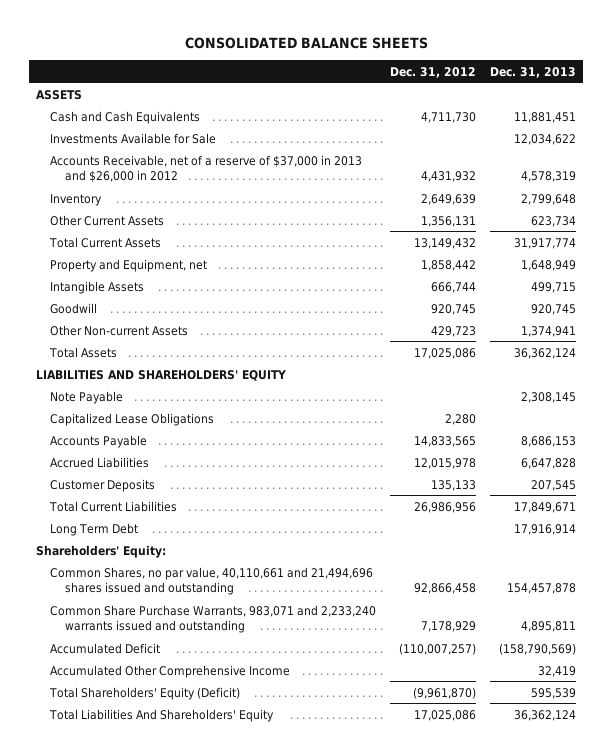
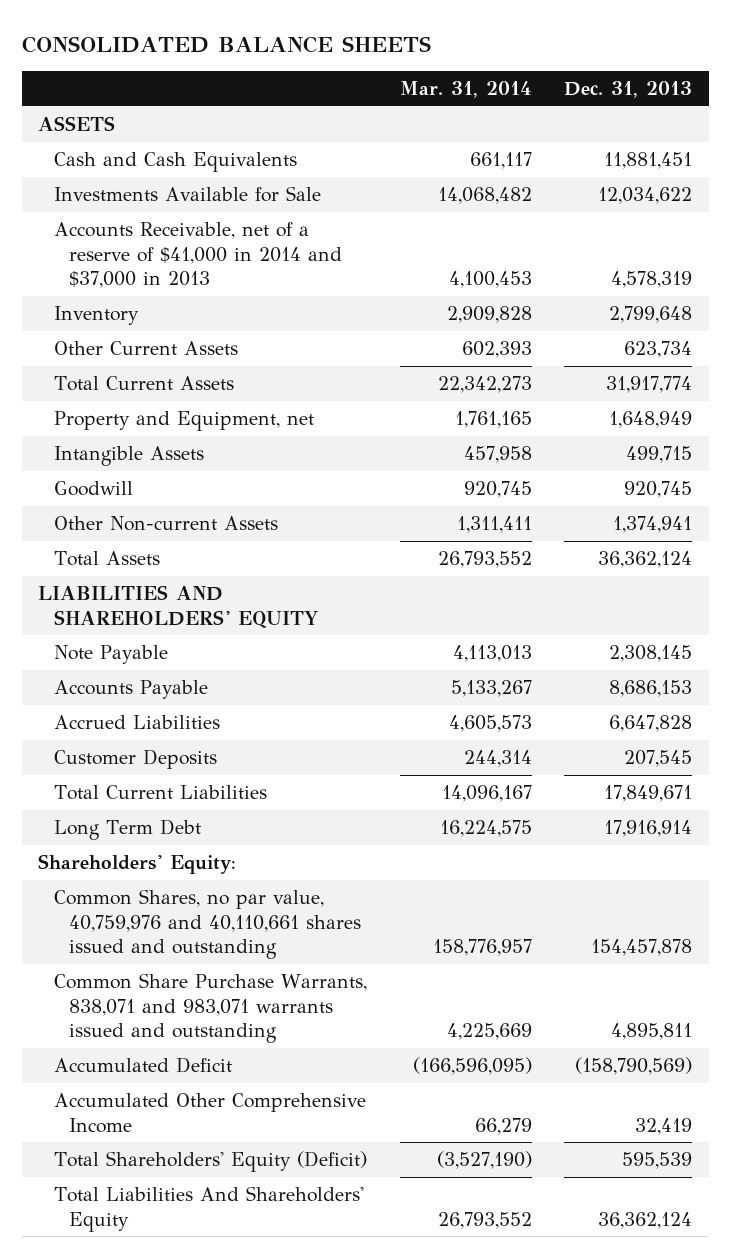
- | Dec. 31, 2012 | Dec. 31, 2013
+ | Mar. 31, 2014 | Dec. 31, 2013
- Accounts Receivable, net of a reserve of $37,000 in 2013 and $26,000 in 2012 | 4,431,932 | 4,578,319
+ Accounts Receivable, net of a reserve of $41,000 in 2014 and $37,000 in 2013 | 4,100,453 | 4,578,319
- Capitalized Lease Obligations | 2,280 |
- Common Shares, no par value, 40,110,661 and 21,494,696 shares issued and outstanding | 92,866,458 | 154,457,878
- Common Share Purchase Warrants, 983,071 and 2,233,240 warrants issued and outstanding | 7,178,929 | 4,895,811
+ Common Shares, no par value, 40,759,976 and 40,110,661 shares issued and outstanding | 158,776,957 | 154,457,878
+ Common Share Purchase Warrants, 838,071 and 983,071 warrants issued and outstanding | 4,225,669 | 4,895,811

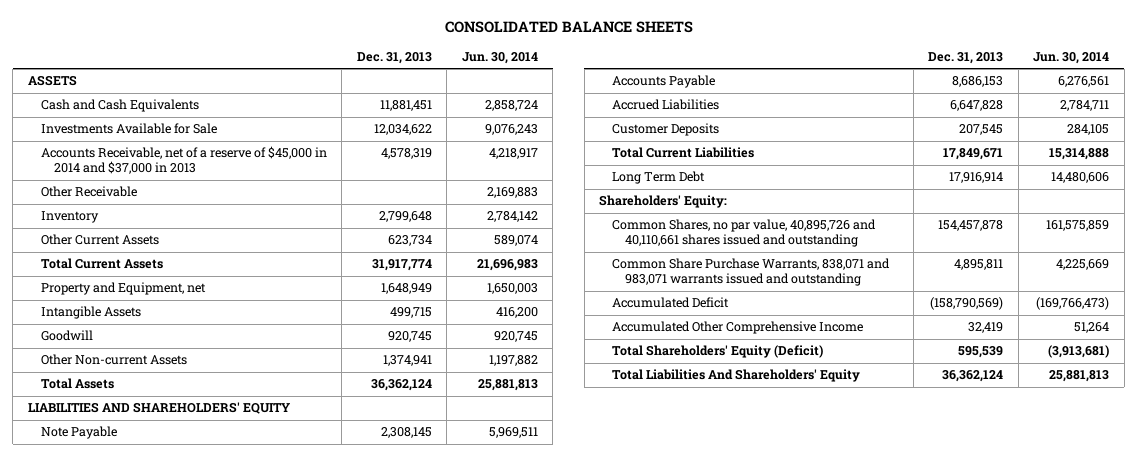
- | Mar. 31, 2014 | Dec. 31, 2013
+ | Dec. 31, 2013 | Jun. 30, 2014
- Accounts Receivable, net of a reserve of $41,000 in 2014 and $37,000 in 2013 | 4,100,453 | 4,578,319
+ Accounts Receivable, net of a reserve of $45,000 in 2014 and $37,000 in 2013 | 4,578,319 | 4,218,917
+ Other Receivable | | 2,169,883
- Common Shares, no par value, 40,759,976 and 40,110,661 shares issued and outstanding | 158,776,957 | 154,457,878
+ Common Shares, no par value, 40,895,726 and 40,110,661 shares issued and outstanding | 154,457,878 | 161,575,859

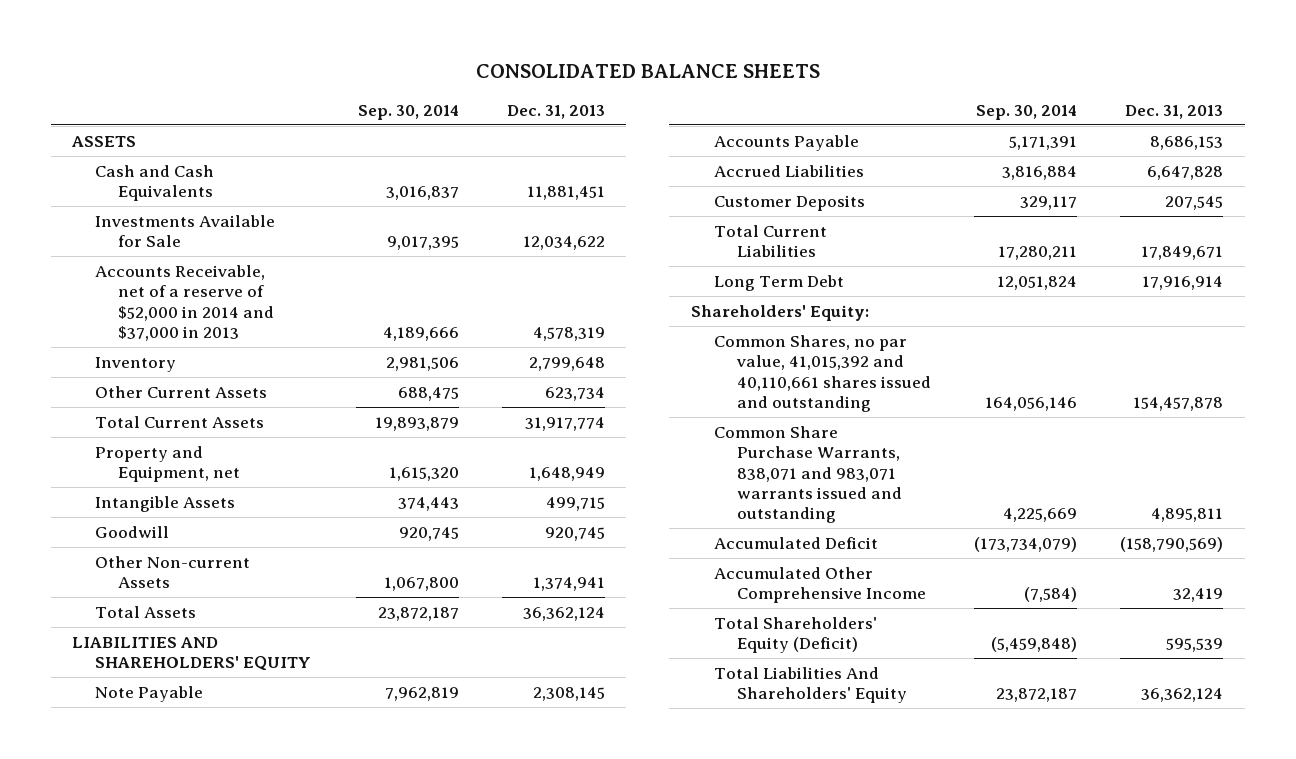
- | Dec. 31, 2013 | Jun. 30, 2014
+ | Sep. 30, 2014 | Dec. 31, 2013
- Accounts Receivable, net of a reserve of $45,000 in 2014 and $37,000 in 2013 | 4,578,319 | 4,218,917
- Other Receivable | | 2,169,883
+ Accounts Receivable, net of a reserve of $52,000 in 2014 and $37,000 in 2013 | 4,189,666 | 4,578,319
- Common Shares, no par value, 40,895,726 and 40,110,661 shares issued and outstanding | 154,457,878 | 161,575,859
+ Common Shares, no par value, 41,015,392 and 40,110,661 shares issued and outstanding | 164,056,146 | 154,457,878

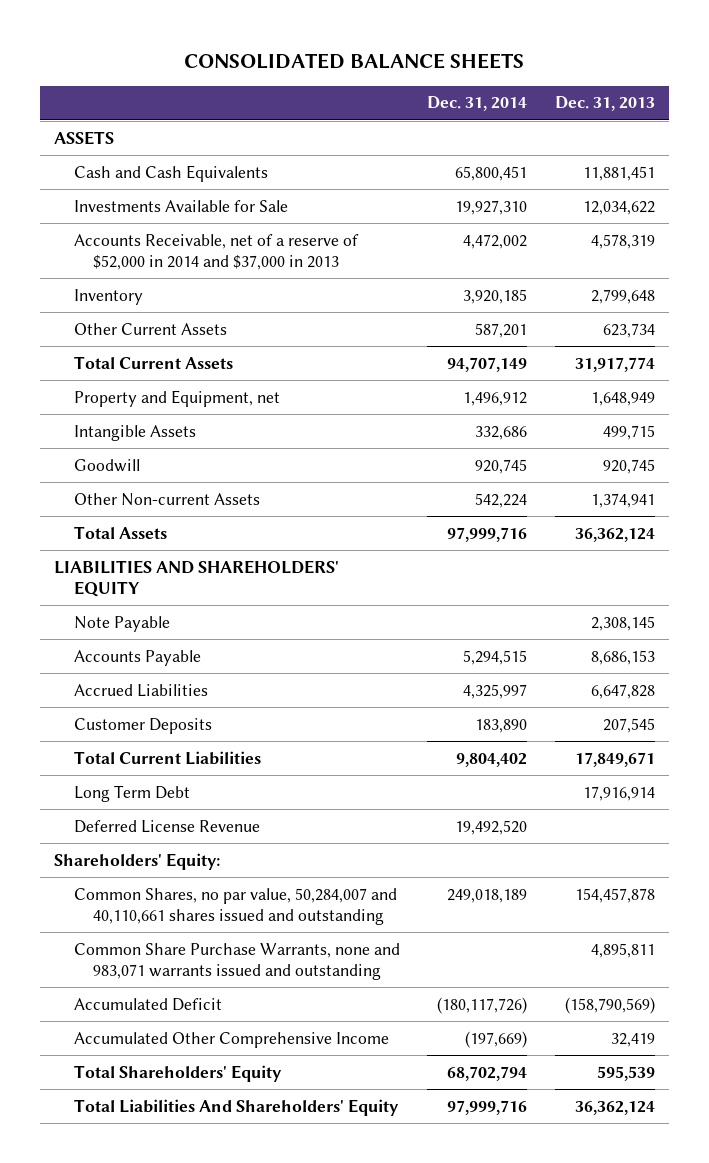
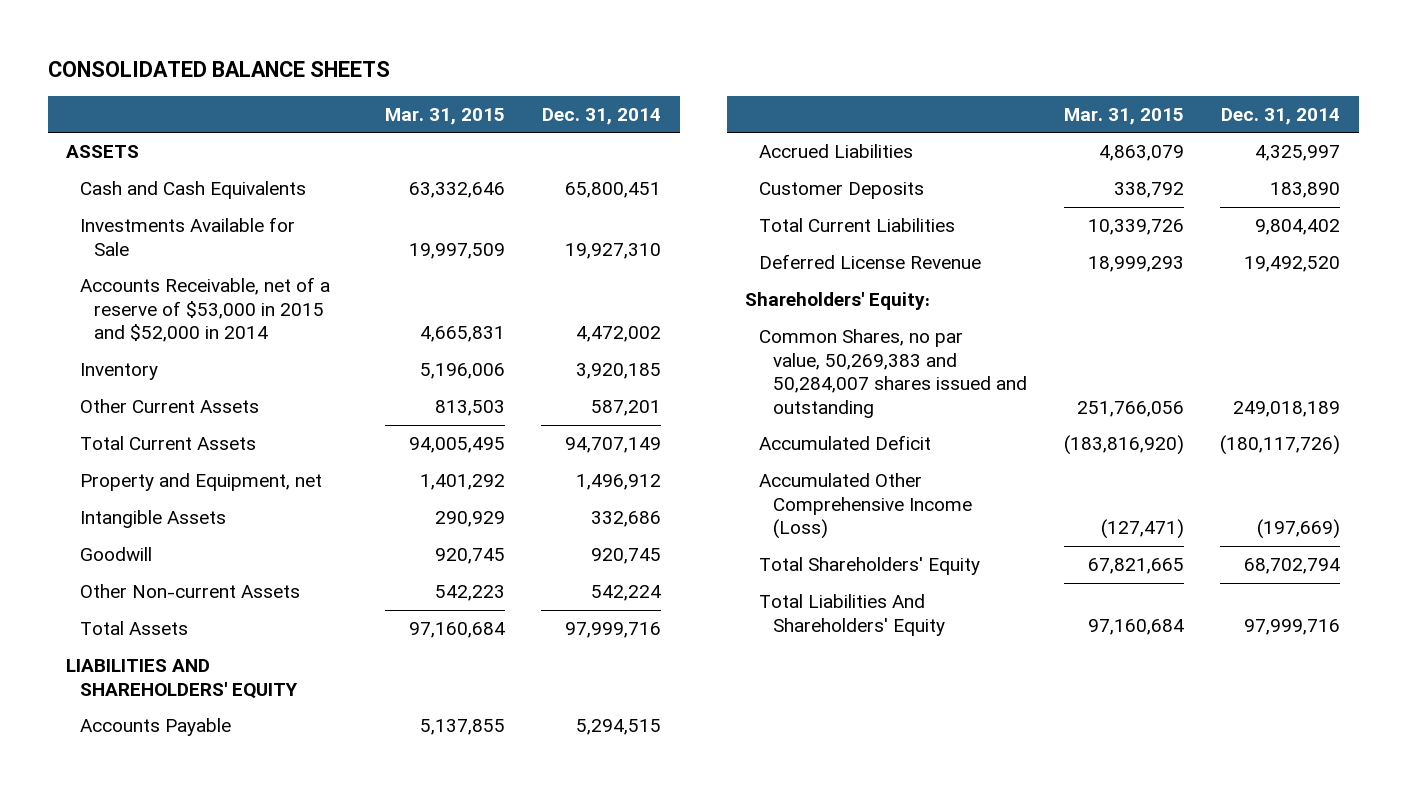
- | Dec. 31, 2014 | Dec. 31, 2013
+ | Mar. 31, 2015 | Dec. 31, 2014
- Accounts Receivable, net of a reserve of $52,000 in 2014 and $37,000 in 2013 | 4,472,002 | 4,578,319
+ Accounts Receivable, net of a reserve of $53,000 in 2015 and $52,000 in 2014 | 4,665,831 | 4,472,002
- Note Payable | | 2,308,145
- Long Term Debt | | 17,916,914
- Common Shares, no par value, 50,284,007 and 40,110,661 shares issued and outstanding | 249,018,189 | 154,457,878
- Common Share Purchase Warrants, none and 983,071 warrants issued and outstanding | | 4,895,811
+ Common Shares, no par value, 50,269,383 and 50,284,007 shares issued and outstanding | 251,766,056 | 249,018,189
- Accumulated Other Comprehensive Income | (197,669) | 32,419
+ Accumulated Other Comprehensive Income (Loss) | (127,471) | (197,669)

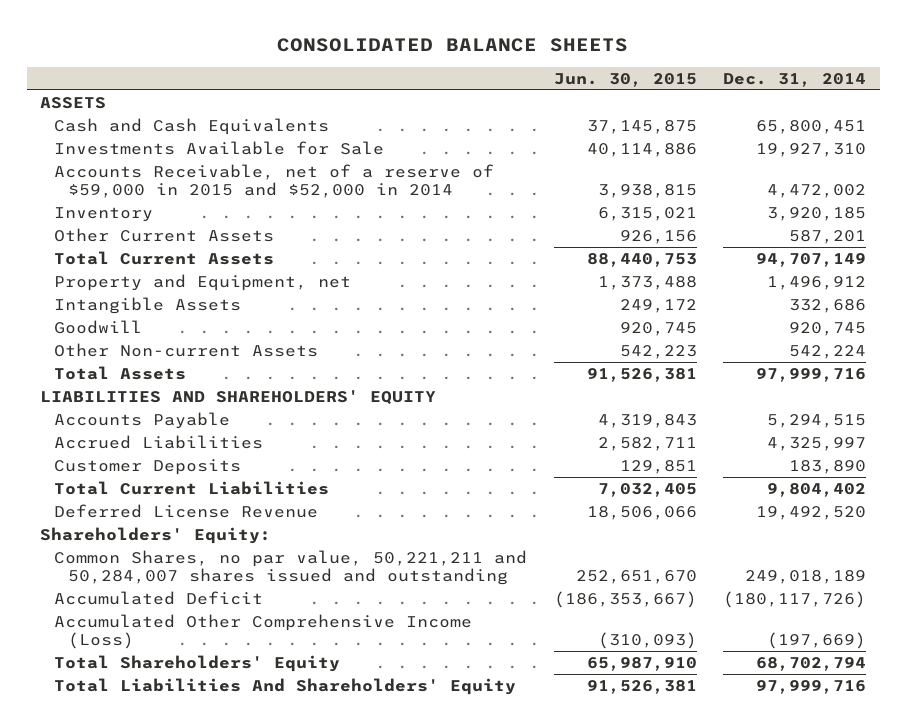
- | Mar. 31, 2015 | Dec. 31, 2014
+ | Jun. 30, 2015 | Dec. 31, 2014
- Accounts Receivable, net of a reserve of $53,000 in 2015 and $52,000 in 2014 | 4,665,831 | 4,472,002
+ Accounts Receivable, net of a reserve of $59,000 in 2015 and $52,000 in 2014 | 3,938,815 | 4,472,002
- Common Shares, no par value, 50,269,383 and 50,284,007 shares issued and outstanding | 251,766,056 | 249,018,189
+ Common Shares, no par value, 50,221,211 and 50,284,007 shares issued and outstanding | 252,651,670 | 249,018,189

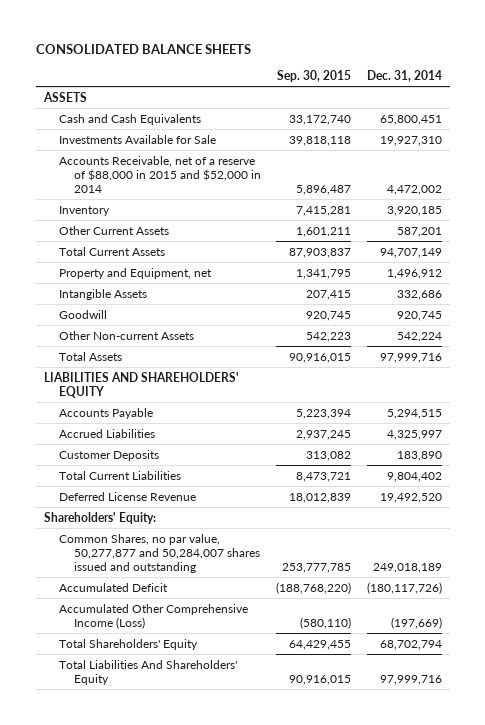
- | Jun. 30, 2015 | Dec. 31, 2014
+ | Sep. 30, 2015 | Dec. 31, 2014
- Accounts Receivable, net of a reserve of $59,000 in 2015 and $52,000 in 2014 | 3,938,815 | 4,472,002
+ Accounts Receivable, net of a reserve of $88,000 in 2015 and $52,000 in 2014 | 5,896,487 | 4,472,002
- Common Shares, no par value, 50,221,211 and 50,284,007 shares issued and outstanding | 252,651,670 | 249,018,189
+ Common Shares, no par value, 50,277,877 and 50,284,007 shares issued and outstanding | 253,777,785 | 249,018,189

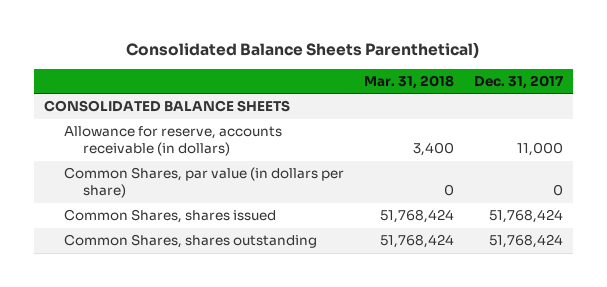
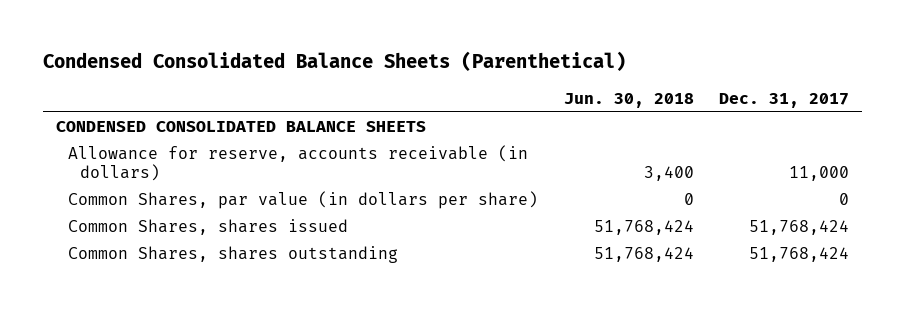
- Consolidated Balance Sheets Parenthetical)
+ Condensed Consolidated Balance Sheets (Parenthetical)
- | Mar. 31, 2018 | Dec. 31, 2017
+ | Jun. 30, 2018 | Dec. 31, 2017
- CONSOLIDATED BALANCE SHEETS
+ CONDENSED CONSOLIDATED BALANCE SHEETS

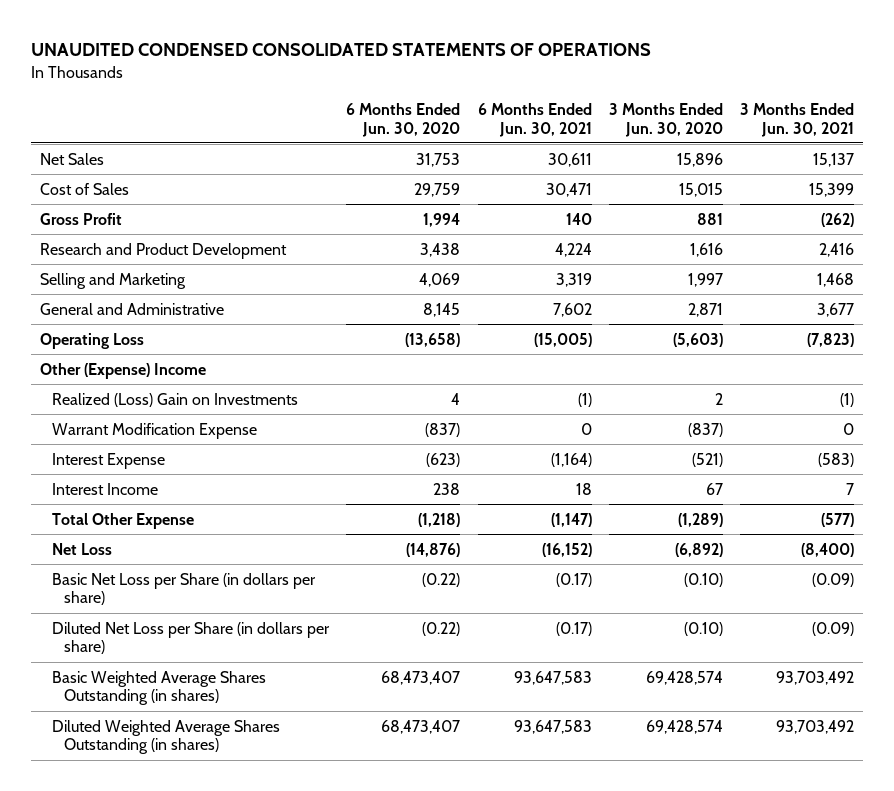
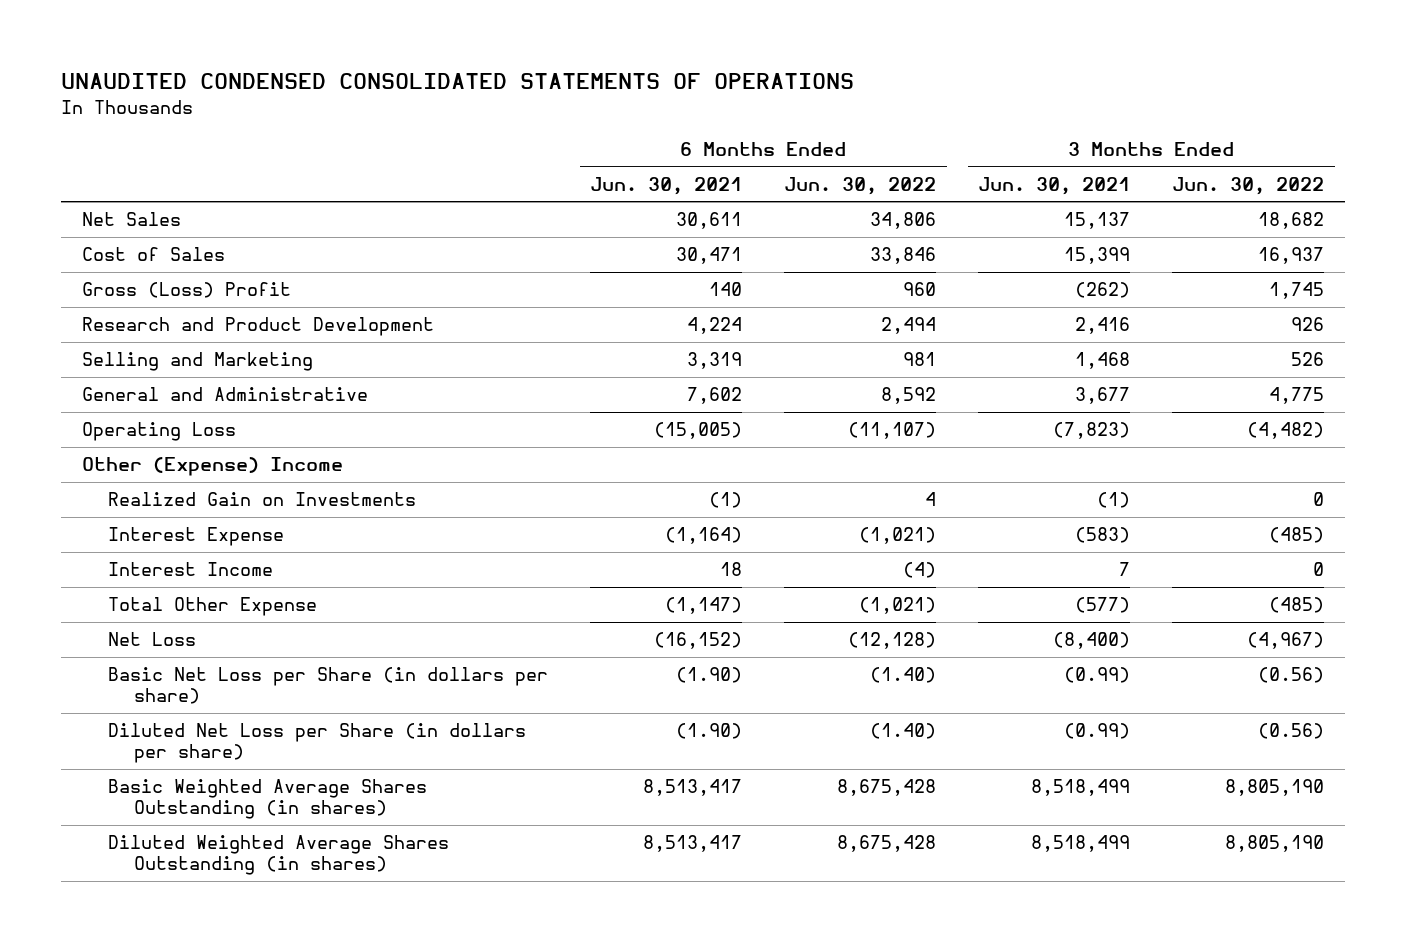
- | 6 Months Ended Jun. 30, 2020 | 6 Months Ended Jun. 30, 2021 | 3 Months Ended Jun. 30, 2020 | 3 Months Ended Jun. 30, 2021
+ | 6 Months Ended Jun. 30, 2021 | 6 Months Ended Jun. 30, 2022 | 3 Months Ended Jun. 30, 2021 | 3 Months Ended Jun. 30, 2022
- Gross Profit | 1,994 | 140 | 881 | (262)
+ Gross (Loss) Profit | 140 | 960 | (262) | 1,745
- Realized (Loss) Gain on Investments | 4 | (1) | 2 | (1)
- Warrant Modification Expense | (837) | 0 | (837) | 0
+ Realized Gain on Investments | (1) | 4 | (1) | 0
- Basic Net Loss per Share (in dollars per share) | (0.22) | (0.17) | (0.10) | (0.09)
- Diluted Net Loss per Share (in dollars per share) | (0.22) | (0.17) | (0.10) | (0.09)
- Basic Weighted Average Shares Outstanding (in shares) | 68,473,407 | 93,647,583 | 69,428,574 | 93,703,492
- Diluted Weighted Average Shares Outstanding (in shares) | 68,473,407 | 93,647,583 | 69,428,574 | 93,703,492
+ Basic Net Loss per Share (in dollars per share) | (1.90) | (1.40) | (0.99) | (0.56)
+ Diluted Net Loss per Share (in dollars per share) | (1.90) | (1.40) | (0.99) | (0.56)
+ Basic Weighted Average Shares Outstanding (in shares) | 8,513,417 | 8,675,428 | 8,518,499 | 8,805,190
+ Diluted Weighted Average Shares Outstanding (in shares) | 8,513,417 | 8,675,428 | 8,518,499 | 8,805,190

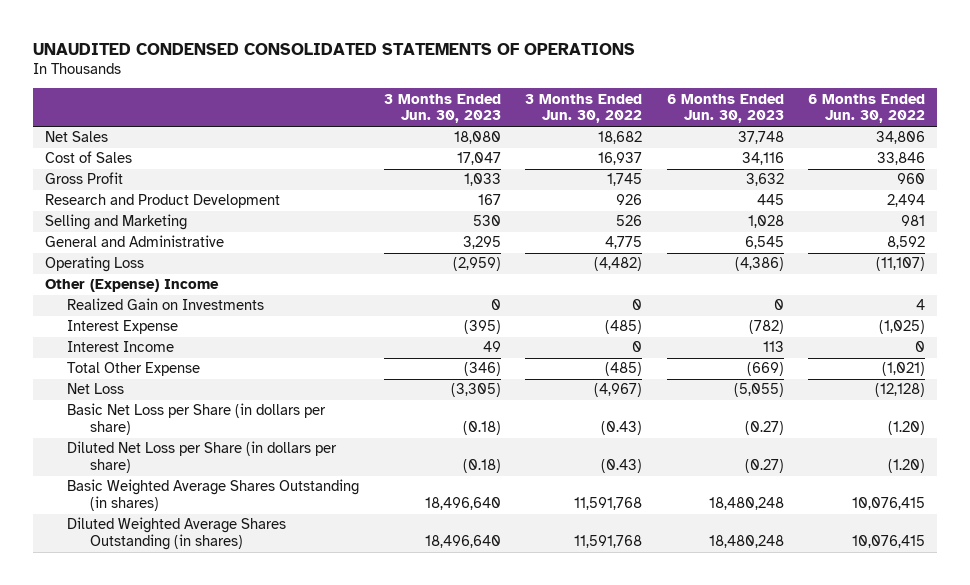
- | 6 Months Ended Jun. 30, 2021 | 6 Months Ended Jun. 30, 2022 | 3 Months Ended Jun. 30, 2021 | 3 Months Ended Jun. 30, 2022
+ | 3 Months Ended Jun. 30, 2023 | 3 Months Ended Jun. 30, 2022 | 6 Months Ended Jun. 30, 2023 | 6 Months Ended Jun. 30, 2022
- Gross (Loss) Profit | 140 | 960 | (262) | 1,745
+ Gross Profit | 1,033 | 1,745 | 3,632 | 960
- Interest Expense | (1,164) | (1,021) | (583) | (485)
- Interest Income | 18 | (4) | 7 | 0
+ Interest Expense | (395) | (485) | (782) | (1,025)
+ Interest Income | 49 | 0 | 113 | 0
- Basic Net Loss per Share (in dollars per share) | (1.90) | (1.40) | (0.99) | (0.56)
- Diluted Net Loss per Share (in dollars per share) | (1.90) | (1.40) | (0.99) | (0.56)
- Basic Weighted Average Shares Outstanding (in shares) | 8,513,417 | 8,675,428 | 8,518,499 | 8,805,190
- Diluted Weighted Average Shares Outstanding (in shares) | 8,513,417 | 8,675,428 | 8,518,499 | 8,805,190
+ Basic Net Loss per Share (in dollars per share) | (0.18) | (0.43) | (0.27) | (1.20)
+ Diluted Net Loss per Share (in dollars per share) | (0.18) | (0.43) | (0.27) | (1.20)
+ Basic Weighted Average Shares Outstanding (in shares) | 18,496,640 | 11,591,768 | 18,480,248 | 10,076,415
+ Diluted Weighted Average Shares Outstanding (in shares) | 18,496,640 | 11,591,768 | 18,480,248 | 10,076,415

